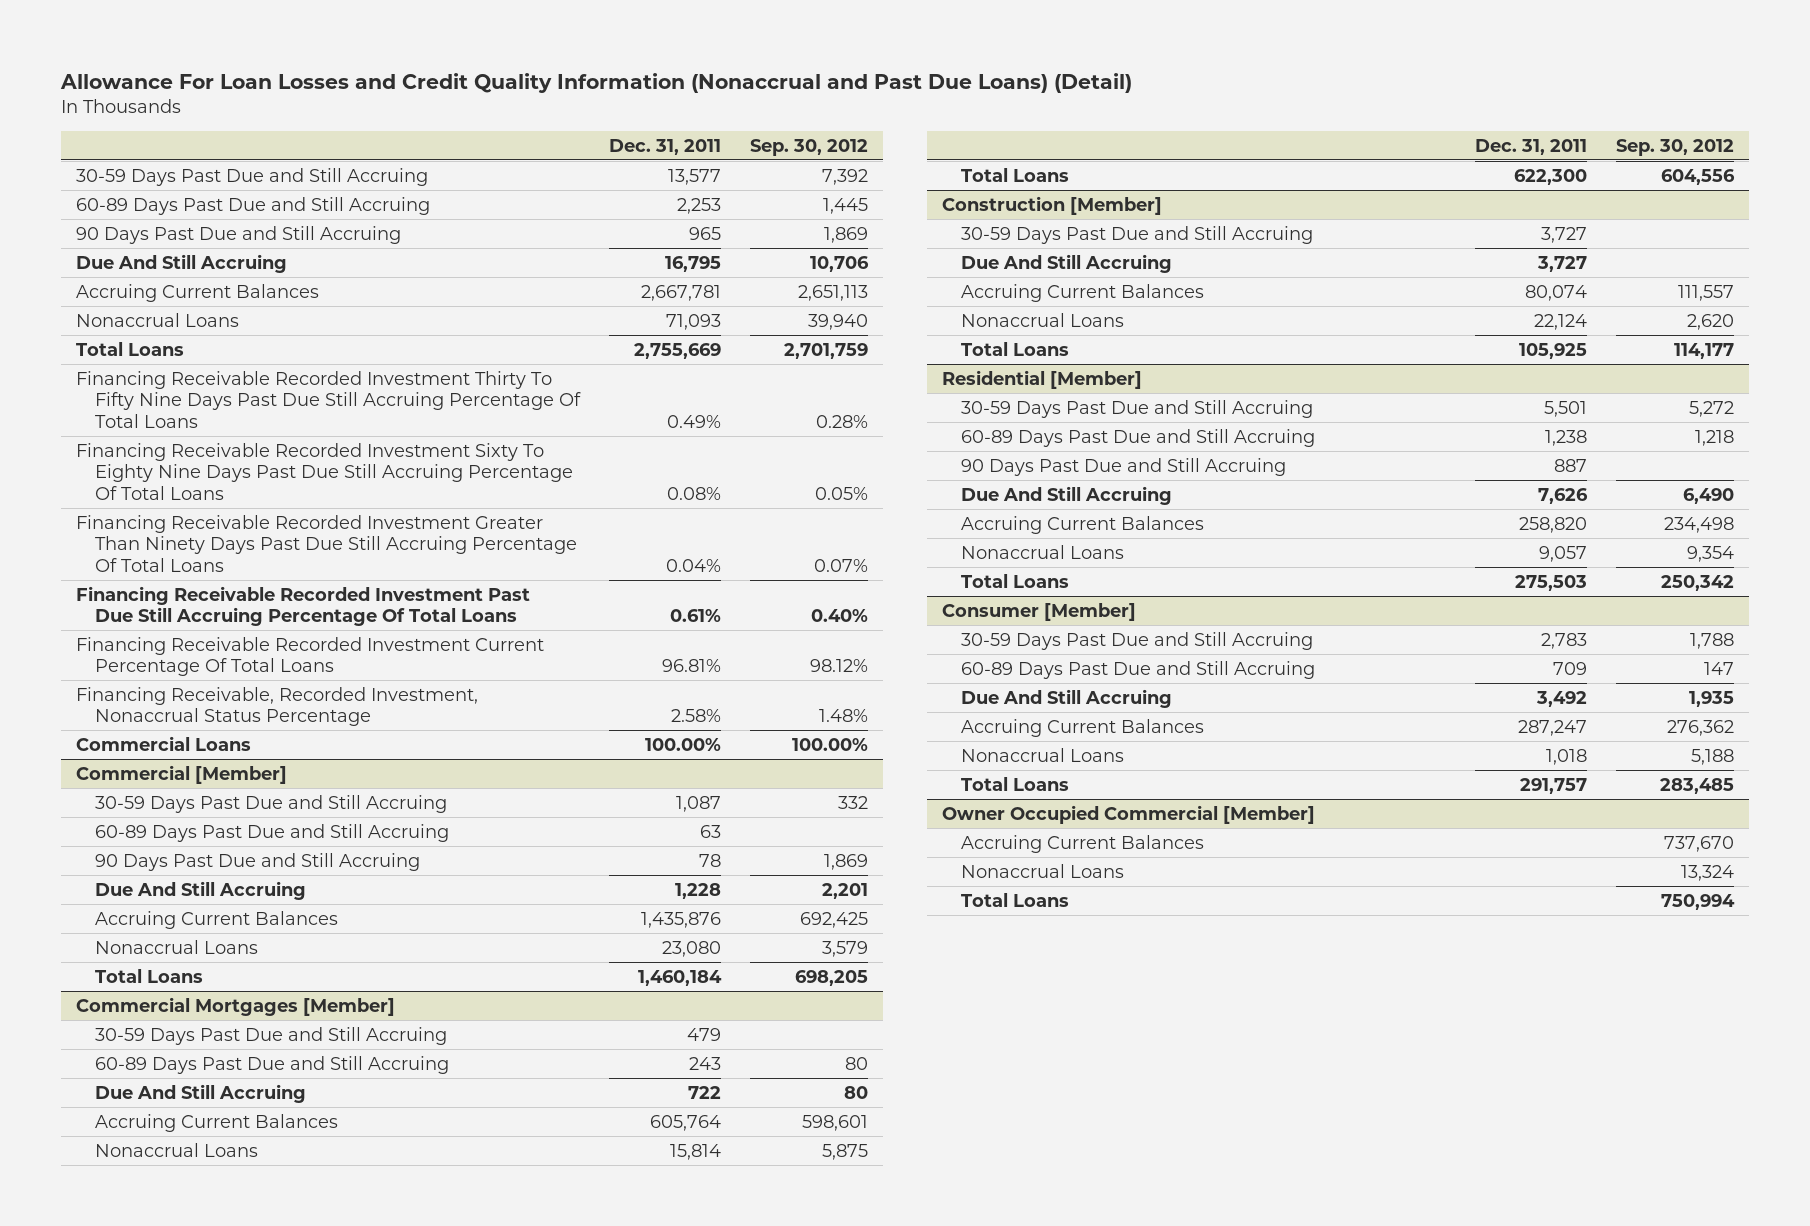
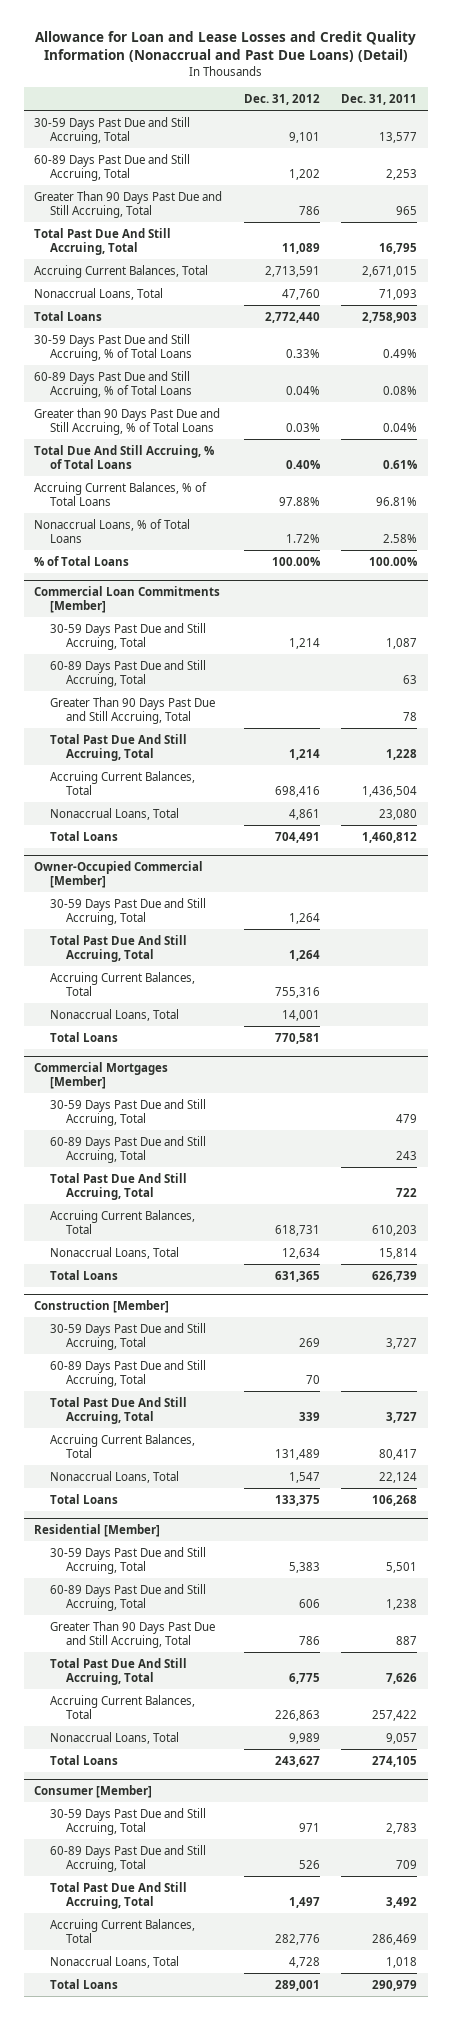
- Allowance For Loan Losses and Credit Quality Information (Nonaccrual and Past Due Loans) (Detail)
+ Allowance for Loan and Lease Losses and Credit Quality Information (Nonaccrual and Past Due Loans) (Detail)
- | Dec. 31, 2011 | Sep. 30, 2012
+ | Dec. 31, 2012 | Dec. 31, 2011
- 30-59 Days Past Due and Still Accruing | 13,577 | 7,392
- 60-89 Days Past Due and Still Accruing | 2,253 | 1,445
- 90 Days Past Due and Still Accruing | 965 | 1,869
- Due And Still Accruing | 16,795 | 10,706
- Accruing Current Balances | 2,667,781 | 2,651,113
- Nonaccrual Loans | 71,093 | 39,940
- Total Loans | 2,755,669 | 2,701,759
- Financing Receivable Recorded Investment Thirty To Fifty Nine Days Past Due Still Accruing Percentage Of Total Loans | 0.49% | 0.28%
- Financing Receivable Recorded Investment Sixty To Eighty Nine Days Past Due Still Accruing Percentage Of Total Loans | 0.08% | 0.05%
- Financing Receivable Recorded Investment Greater Than Ninety Days Past Due Still Accruing Percentage Of Total Loans | 0.04% | 0.07%
- Financing Receivable Recorded Investment Past Due Still Accruing Percentage Of Total Loans | 0.61% | 0.40%
- Financing Receivable Recorded Investment Current Percentage Of Total Loans | 96.81% | 98.12%
- Financing Receivable, Recorded Investment, Nonaccrual Status Percentage | 2.58% | 1.48%
- Commercial Loans | 100.00% | 100.00%
- Commercial [Member]
- 30-59 Days Past Due and Still Accruing | 1,087 | 332
- 60-89 Days Past Due and Still Accruing | 63 |
- 90 Days Past Due and Still Accruing | 78 | 1,869
- Due And Still Accruing | 1,228 | 2,201
- Accruing Current Balances | 1,435,876 | 692,425
- Nonaccrual Loans | 23,080 | 3,579
- Total Loans | 1,460,184 | 698,205
+ 30-59 Days Past Due and Still Accruing, Total | 9,101 | 13,577
+ 60-89 Days Past Due and Still Accruing, Total | 1,202 | 2,253
+ Greater Than 90 Days Past Due and Still Accruing, Total | 786 | 965
+ Total Past Due And Still Accruing, Total | 11,089 | 16,795
+ Accruing Current Balances, Total | 2,713,591 | 2,671,015
+ Nonaccrual Loans, Total | 47,760 | 71,093
+ Total Loans | 2,772,440 | 2,758,903
+ 30-59 Days Past Due and Still Accruing, % of Total Loans | 0.33% | 0.49%
+ 60-89 Days Past Due and Still Accruing, % of Total Loans | 0.04% | 0.08%
+ Greater than 90 Days Past Due and Still Accruing, % of Total Loans | 0.03% | 0.04%
+ Total Due And Still Accruing, % of Total Loans | 0.40% | 0.61%
+ Accruing Current Balances, % of Total Loans | 97.88% | 96.81%
+ Nonaccrual Loans, % of Total Loans | 1.72% | 2.58%
+ % of Total Loans | 100.00% | 100.00%
+ Commercial Loan Commitments [Member]
+ 30-59 Days Past Due and Still Accruing, Total | 1,214 | 1,087
+ 60-89 Days Past Due and Still Accruing, Total | | 63
+ Greater Than 90 Days Past Due and Still Accruing, Total | | 78
+ Total Past Due And Still Accruing, Total | 1,214 | 1,228
+ Accruing Current Balances, Total | 698,416 | 1,436,504
+ Nonaccrual Loans, Total | 4,861 | 23,080
+ Total Loans | 704,491 | 1,460,812
+ Owner-Occupied Commercial [Member]
+ 30-59 Days Past Due and Still Accruing, Total | 1,264 |
+ Total Past Due And Still Accruing, Total | 1,264 |
+ Accruing Current Balances, Total | 755,316 |
+ Nonaccrual Loans, Total | 14,001 |
+ Total Loans | 770,581 |
@ Commercial Mortgages [Member]
- 30-59 Days Past Due and Still Accruing | 479 |
- 60-89 Days Past Due and Still Accruing | 243 | 80
- Due And Still Accruing | 722 | 80
- Accruing Current Balances | 605,764 | 598,601
- Nonaccrual Loans | 15,814 | 5,875
- Total Loans | 622,300 | 604,556
+ 30-59 Days Past Due and Still Accruing, Total | | 479
+ 60-89 Days Past Due and Still Accruing, Total | | 243
+ Total Past Due And Still Accruing, Total | | 722
+ Accruing Current Balances, Total | 618,731 | 610,203
+ Nonaccrual Loans, Total | 12,634 | 15,814
+ Total Loans | 631,365 | 626,739
@ Construction [Member]
- 30-59 Days Past Due and Still Accruing | 3,727 |
- Due And Still Accruing | 3,727 |
- Accruing Current Balances | 80,074 | 111,557
- Nonaccrual Loans | 22,124 | 2,620
- Total Loans | 105,925 | 114,177
+ 30-59 Days Past Due and Still Accruing, Total | 269 | 3,727
+ 60-89 Days Past Due and Still Accruing, Total | 70 |
+ Total Past Due And Still Accruing, Total | 339 | 3,727
+ Accruing Current Balances, Total | 131,489 | 80,417
+ Nonaccrual Loans, Total | 1,547 | 22,124
+ Total Loans | 133,375 | 106,268
@ Residential [Member]
- 30-59 Days Past Due and Still Accruing | 5,501 | 5,272
- 60-89 Days Past Due and Still Accruing | 1,238 | 1,218
- 90 Days Past Due and Still Accruing | 887 |
- Due And Still Accruing | 7,626 | 6,490
- Accruing Current Balances | 258,820 | 234,498
- Nonaccrual Loans | 9,057 | 9,354
- Total Loans | 275,503 | 250,342
+ 30-59 Days Past Due and Still Accruing, Total | 5,383 | 5,501
+ 60-89 Days Past Due and Still Accruing, Total | 606 | 1,238
+ Greater Than 90 Days Past Due and Still Accruing, Total | 786 | 887
+ Total Past Due And Still Accruing, Total | 6,775 | 7,626
+ Accruing Current Balances, Total | 226,863 | 257,422
+ Nonaccrual Loans, Total | 9,989 | 9,057
+ Total Loans | 243,627 | 274,105
@ Consumer [Member]
- 30-59 Days Past Due and Still Accruing | 2,783 | 1,788
- 60-89 Days Past Due and Still Accruing | 709 | 147
- Due And Still Accruing | 3,492 | 1,935
- Accruing Current Balances | 287,247 | 276,362
- Nonaccrual Loans | 1,018 | 5,188
- Total Loans | 291,757 | 283,485
- Owner Occupied Commercial [Member]
- Accruing Current Balances | | 737,670
- Nonaccrual Loans | | 13,324
- Total Loans | | 750,994
@ Consumer [Member]
+ 30-59 Days Past Due and Still Accruing, Total | 971 | 2,783
+ 60-89 Days Past Due and Still Accruing, Total | 526 | 709
+ Total Past Due And Still Accruing, Total | 1,497 | 3,492
+ Accruing Current Balances, Total | 282,776 | 286,469
+ Nonaccrual Loans, Total | 4,728 | 1,018
+ Total Loans | 289,001 | 290,979

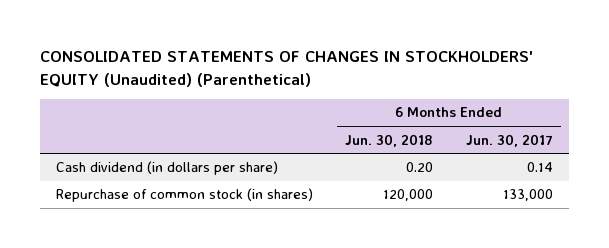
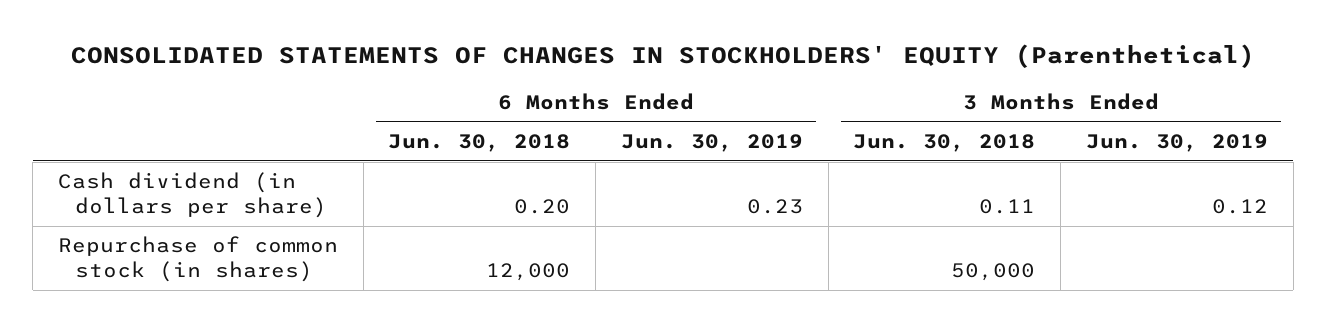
- CONSOLIDATED STATEMENTS OF CHANGES IN STOCKHOLDERS' EQUITY (Unaudited) (Parenthetical)
+ CONSOLIDATED STATEMENTS OF CHANGES IN STOCKHOLDERS' EQUITY (Parenthetical)
- | 6 Months Ended Jun. 30, 2018 | 6 Months Ended Jun. 30, 2017
+ | 6 Months Ended Jun. 30, 2018 | 6 Months Ended Jun. 30, 2019 | 3 Months Ended Jun. 30, 2018 | 3 Months Ended Jun. 30, 2019
- Repurchase of common stock (in shares) | 120,000 | 133,000
+ Repurchase of common stock (in shares) | 12,000 | | 50,000 |

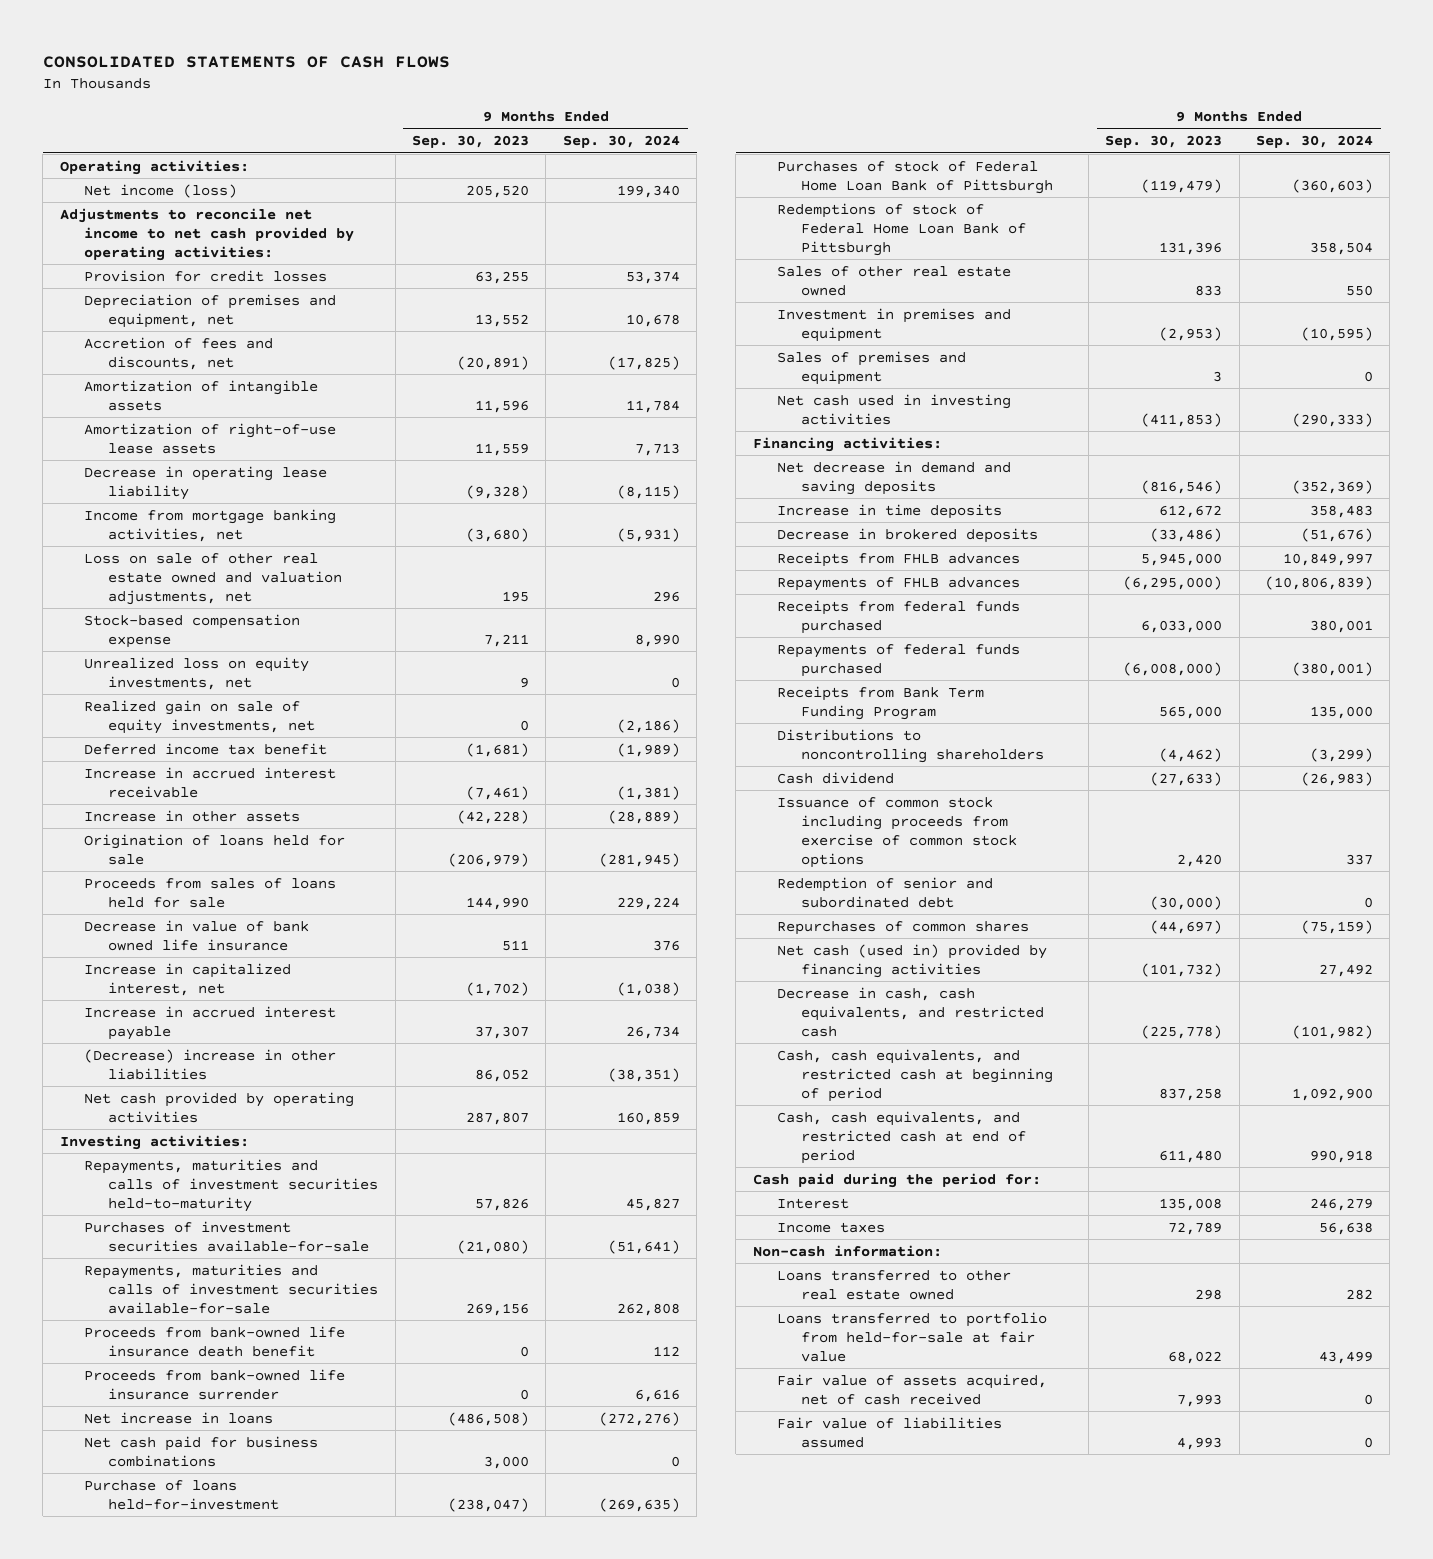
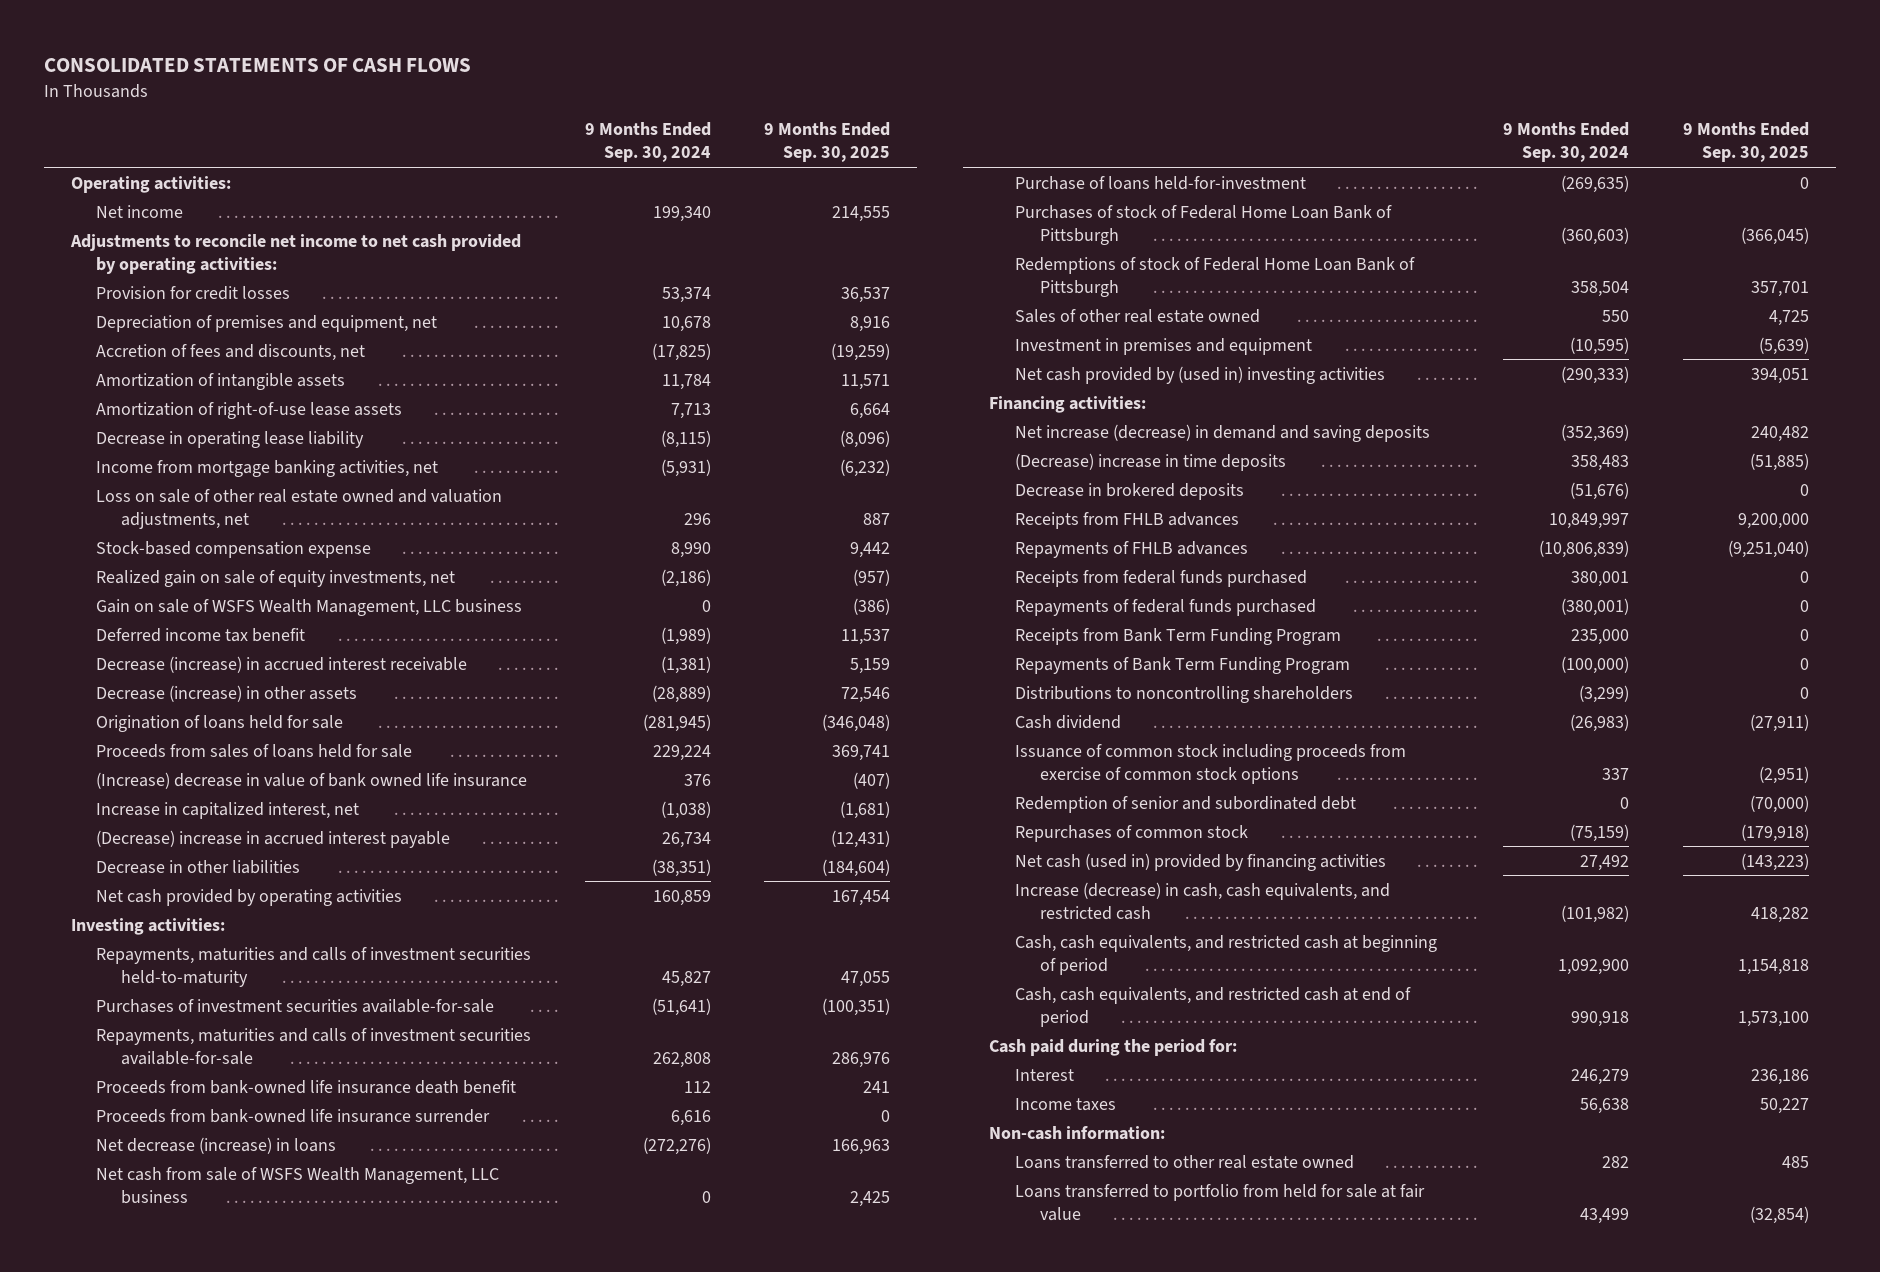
- | 9 Months Ended Sep. 30, 2023 | 9 Months Ended Sep. 30, 2024
+ | 9 Months Ended Sep. 30, 2024 | 9 Months Ended Sep. 30, 2025
- Net income (loss) | 205,520 | 199,340
+ Net income | 199,340 | 214,555
- Unrealized loss on equity investments, net | 9 | 0
+ Gain on sale of WSFS Wealth Management, LLC business | 0 | (386)
- Increase in accrued interest receivable | (7,461) | (1,381)
- Increase in other assets | (42,228) | (28,889)
+ Decrease (increase) in accrued interest receivable | (1,381) | 5,159
+ Decrease (increase) in other assets | (28,889) | 72,546
- Decrease in value of bank owned life insurance | 511 | 376
+ (Increase) decrease in value of bank owned life insurance | 376 | (407)
- Increase in accrued interest payable | 37,307 | 26,734
- (Decrease) increase in other liabilities | 86,052 | (38,351)
+ (Decrease) increase in accrued interest payable | 26,734 | (12,431)
+ Decrease in other liabilities | (38,351) | (184,604)
- Net increase in loans | (486,508) | (272,276)
- Net cash paid for business combinations | 3,000 | 0
+ Net decrease (increase) in loans | (272,276) | 166,963
+ Net cash from sale of WSFS Wealth Management, LLC business | 0 | 2,425
- Sales of premises and equipment | 3 | 0
- Net cash used in investing activities | (411,853) | (290,333)
+ Net cash provided by (used in) investing activities | (290,333) | 394,051
- Net decrease in demand and saving deposits | (816,546) | (352,369)
- Increase in time deposits | 612,672 | 358,483
+ Net increase (decrease) in demand and saving deposits | (352,369) | 240,482
+ (Decrease) increase in time deposits | 358,483 | (51,885)
- Receipts from Bank Term Funding Program | 565,000 | 135,000
+ Receipts from Bank Term Funding Program | 235,000 | 0
+ Repayments of Bank Term Funding Program | (100,000) | 0
- Repurchases of common shares | (44,697) | (75,159)
+ Repurchases of common stock | (75,159) | (179,918)
- Decrease in cash, cash equivalents, and restricted cash | (225,778) | (101,982)
+ Increase (decrease) in cash, cash equivalents, and restricted cash | (101,982) | 418,282
- Loans transferred to portfolio from held-for-sale at fair value | 68,022 | 43,499
- Fair value of assets acquired, net of cash received | 7,993 | 0
- Fair value of liabilities assumed | 4,993 | 0
+ Loans transferred to portfolio from held for sale at fair value | 43,499 | (32,854)

